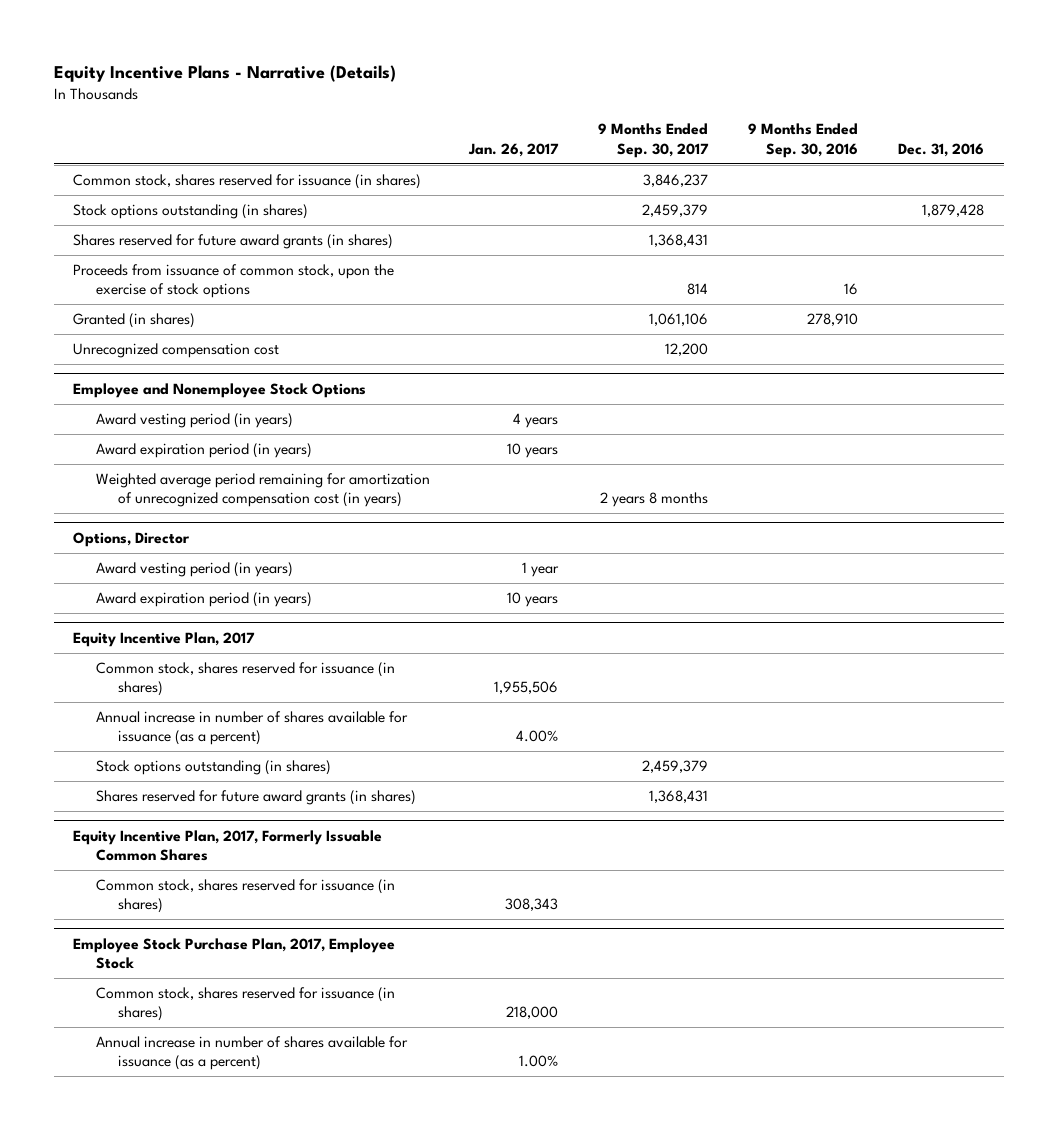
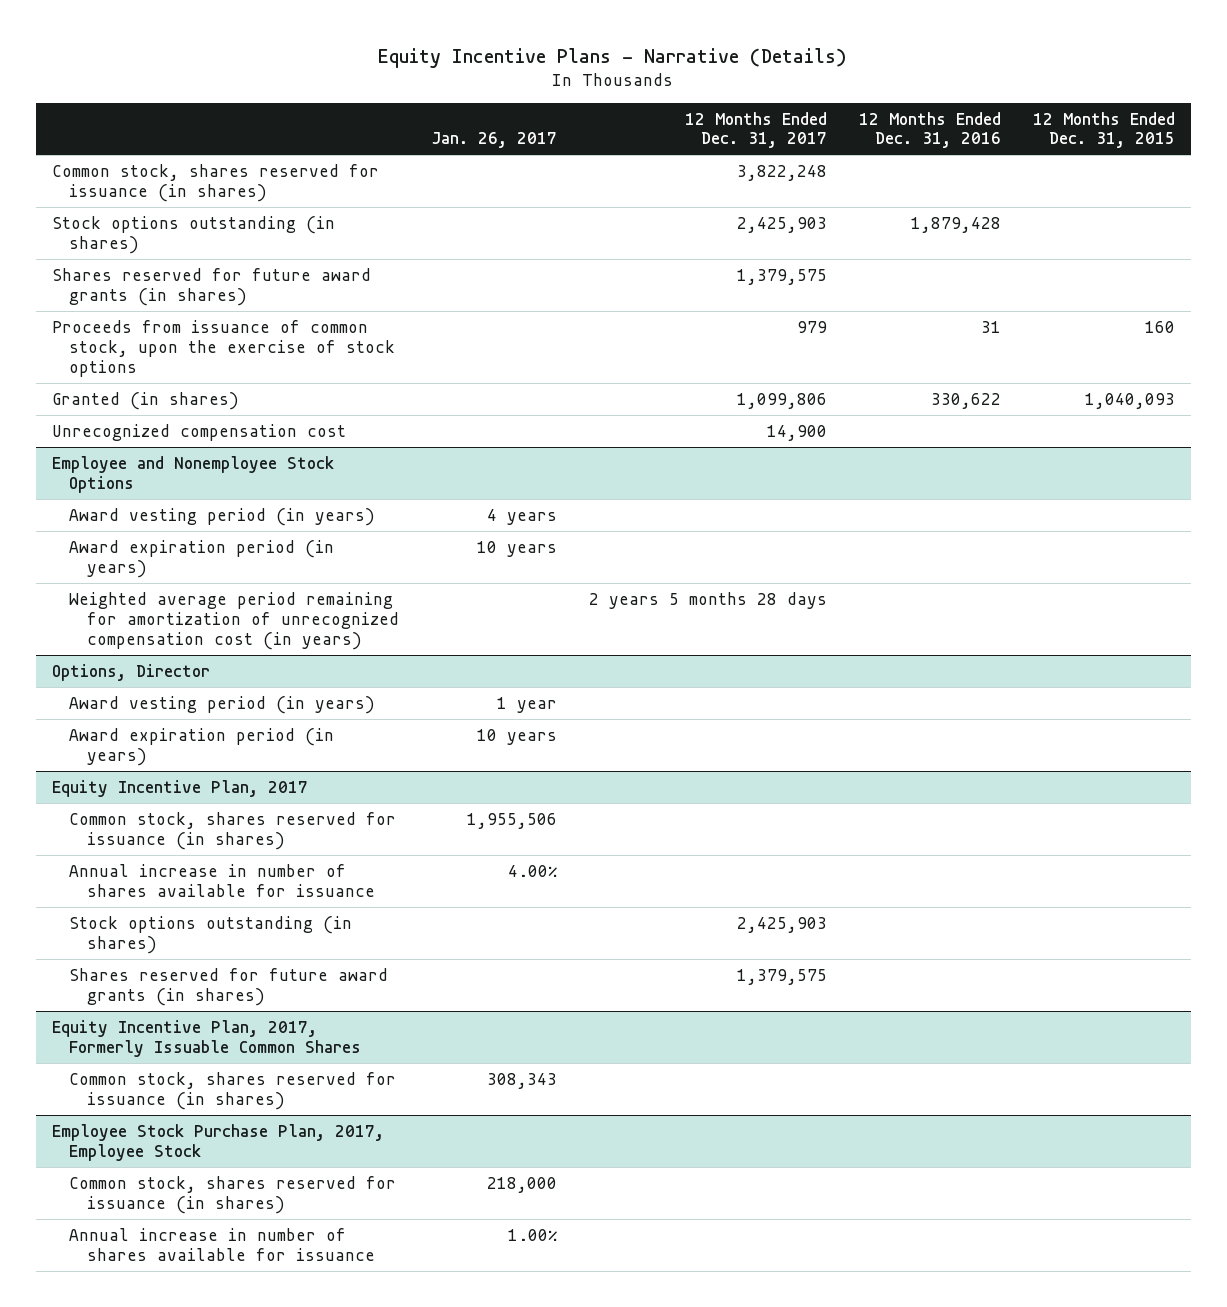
- | Jan. 26, 2017 | 9 Months Ended Sep. 30, 2017 | 9 Months Ended Sep. 30, 2016 | Dec. 31, 2016
+ | Jan. 26, 2017 | 12 Months Ended Dec. 31, 2017 | 12 Months Ended Dec. 31, 2016 | 12 Months Ended Dec. 31, 2015
@ Equity Incentive Plan, 2017
- Annual increase in number of shares available for issuance (as a percent) | 4.00% | | |
+ Annual increase in number of shares available for issuance | 4.00% | | |
@ Employee Stock Purchase Plan, 2017, Employee Stock
- Annual increase in number of shares available for issuance (as a percent) | 1.00% | | |
+ Annual increase in number of shares available for issuance | 1.00% | | |

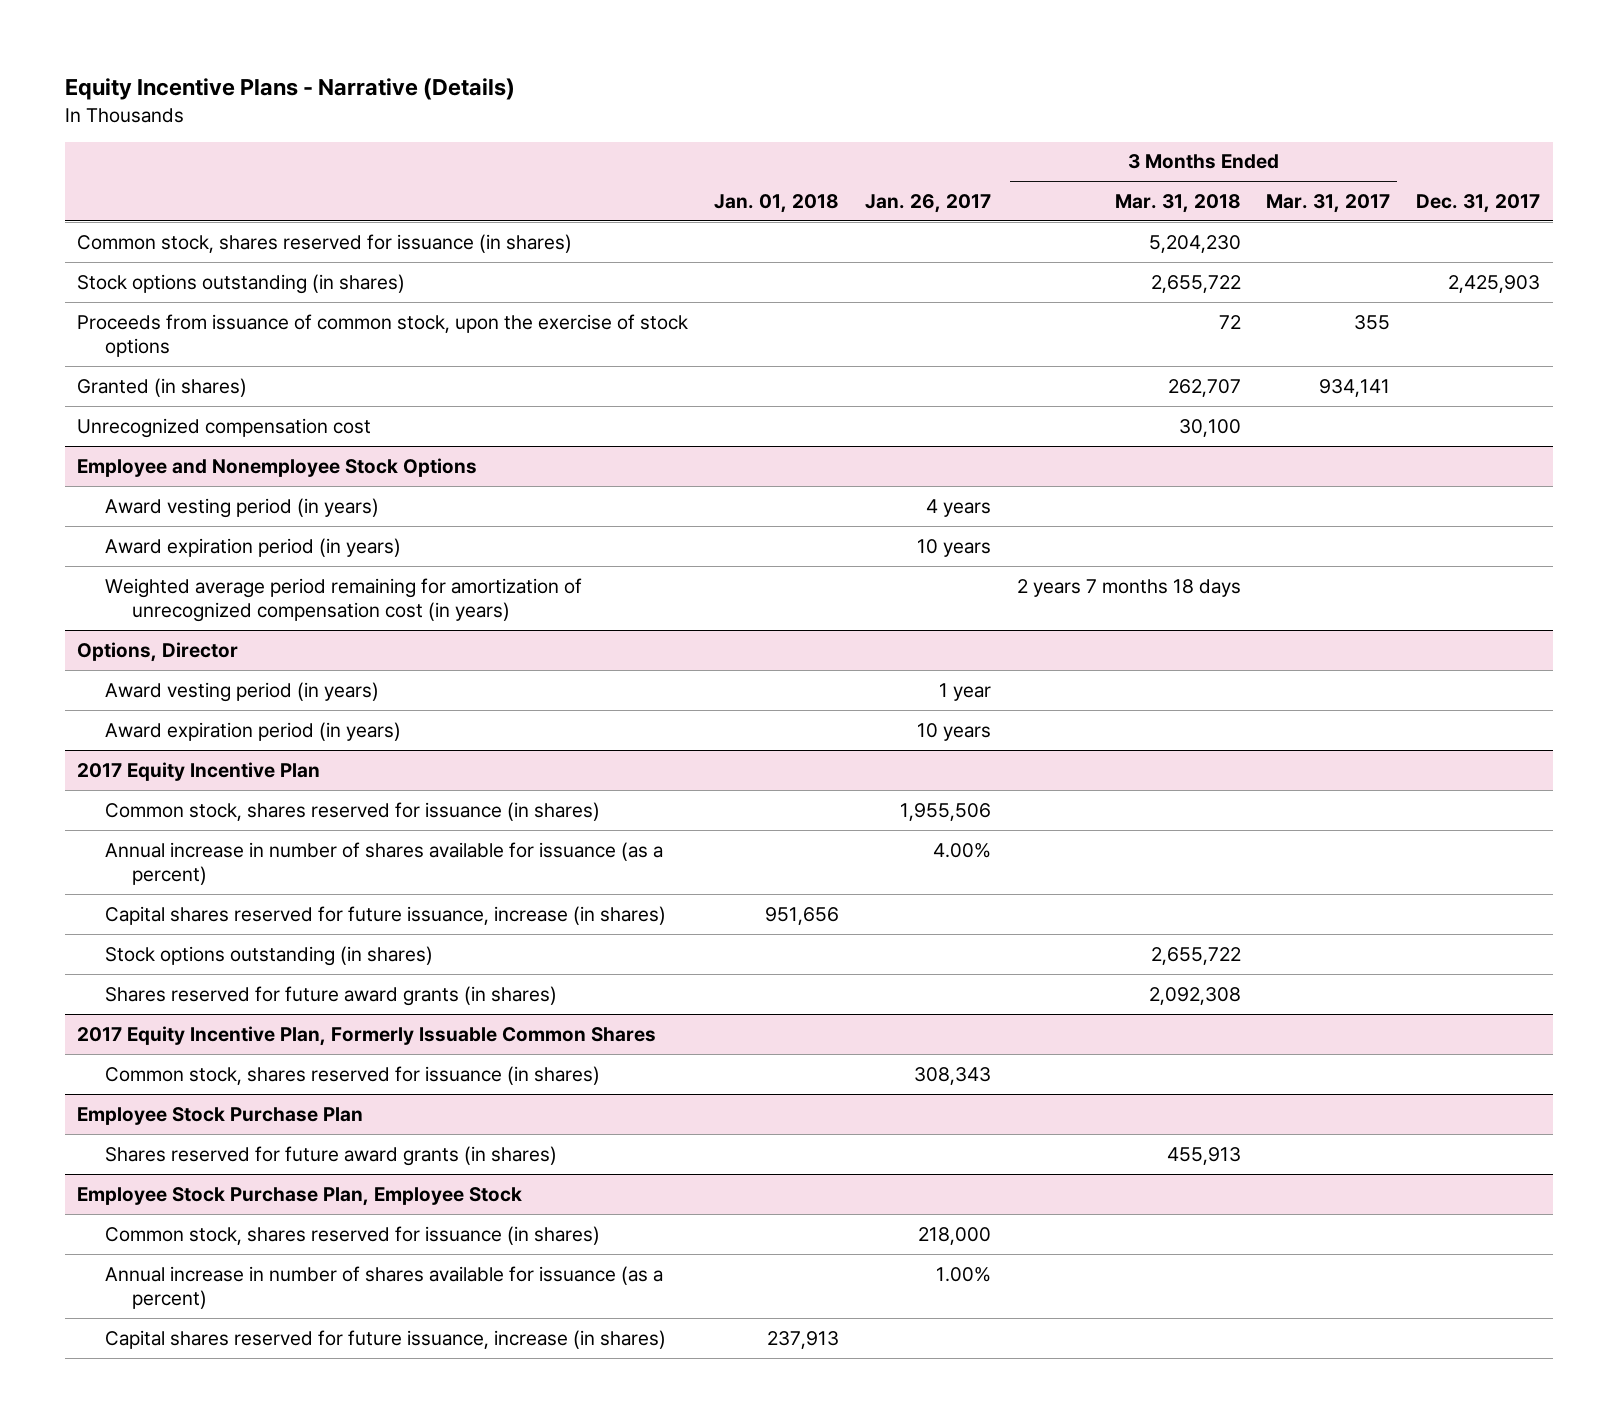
- | Jan. 26, 2017 | 12 Months Ended Dec. 31, 2017 | 12 Months Ended Dec. 31, 2016 | 12 Months Ended Dec. 31, 2015
+ | Jan. 01, 2018 | Jan. 26, 2017 | 3 Months Ended Mar. 31, 2018 | 3 Months Ended Mar. 31, 2017 | Dec. 31, 2017
- Shares reserved for future award grants (in shares) | | 1,379,575 | |
- Equity Incentive Plan, 2017
+ 2017 Equity Incentive Plan
- Annual increase in number of shares available for issuance | 4.00% | | |
+ Annual increase in number of shares available for issuance (as a percent) | | 4.00% | | |
+ Capital shares reserved for future issuance, increase (in shares) | 951,656 | | | |
- Equity Incentive Plan, 2017, Formerly Issuable Common Shares
+ 2017 Equity Incentive Plan, Formerly Issuable Common Shares
- Employee Stock Purchase Plan, 2017, Employee Stock
+ Employee Stock Purchase Plan
+ Shares reserved for future award grants (in shares) | | | 455,913 | |
+ Employee Stock Purchase Plan, Employee Stock
- Annual increase in number of shares available for issuance | 1.00% | | |
+ Annual increase in number of shares available for issuance (as a percent) | | 1.00% | | |
+ Capital shares reserved for future issuance, increase (in shares) | 237,913 | | | |

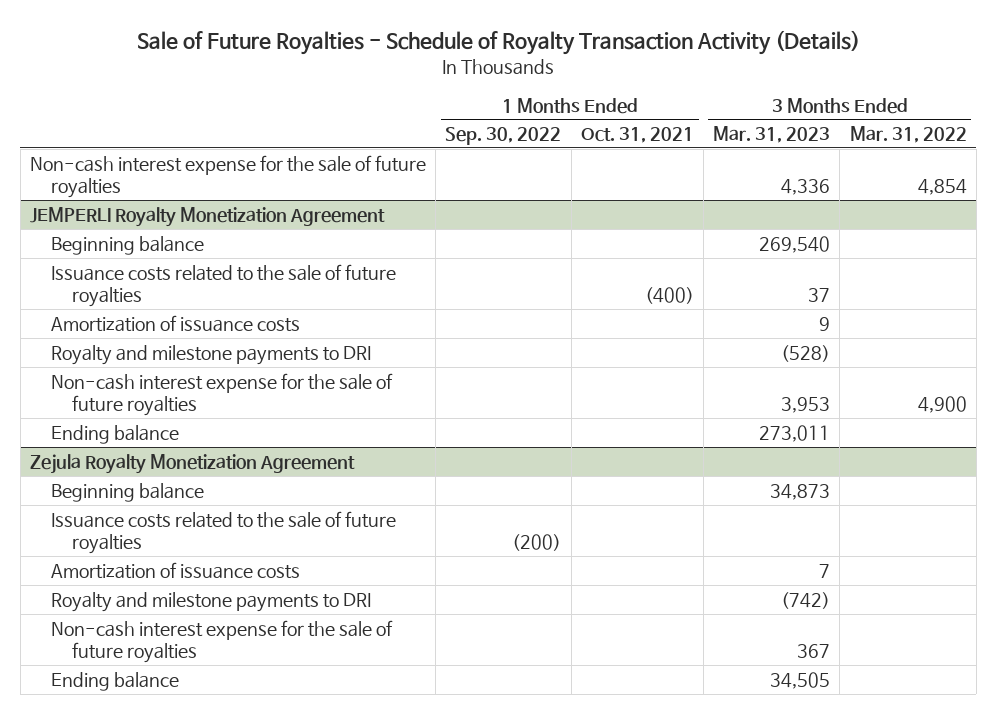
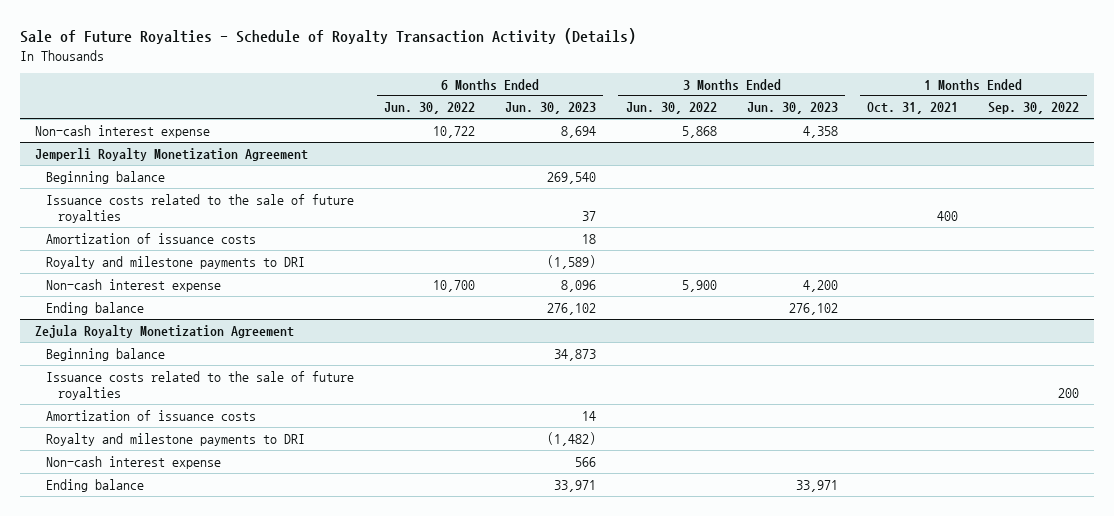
- | 1 Months Ended Sep. 30, 2022 | 1 Months Ended Oct. 31, 2021 | 3 Months Ended Mar. 31, 2023 | 3 Months Ended Mar. 31, 2022
+ | 6 Months Ended Jun. 30, 2022 | 6 Months Ended Jun. 30, 2023 | 3 Months Ended Jun. 30, 2022 | 3 Months Ended Jun. 30, 2023 | 1 Months Ended Oct. 31, 2021 | 1 Months Ended Sep. 30, 2022
- Non-cash interest expense for the sale of future royalties | | | 4,336 | 4,854
- JEMPERLI Royalty Monetization Agreement
+ Non-cash interest expense | 10,722 | 8,694 | 5,868 | 4,358 | |
+ Jemperli Royalty Monetization Agreement
- Issuance costs related to the sale of future royalties | | (400) | 37 |
+ Issuance costs related to the sale of future royalties | | 37 | | | 400 |
- Non-cash interest expense for the sale of future royalties | | | 3,953 | 4,900
+ Non-cash interest expense | 10,700 | 8,096 | 5,900 | 4,200 | |
@ Zejula Royalty Monetization Agreement
- Issuance costs related to the sale of future royalties | (200) | | |
+ Issuance costs related to the sale of future royalties | | | | | | 200
- Non-cash interest expense for the sale of future royalties | | | 367 |
+ Non-cash interest expense | | 566 | | | |

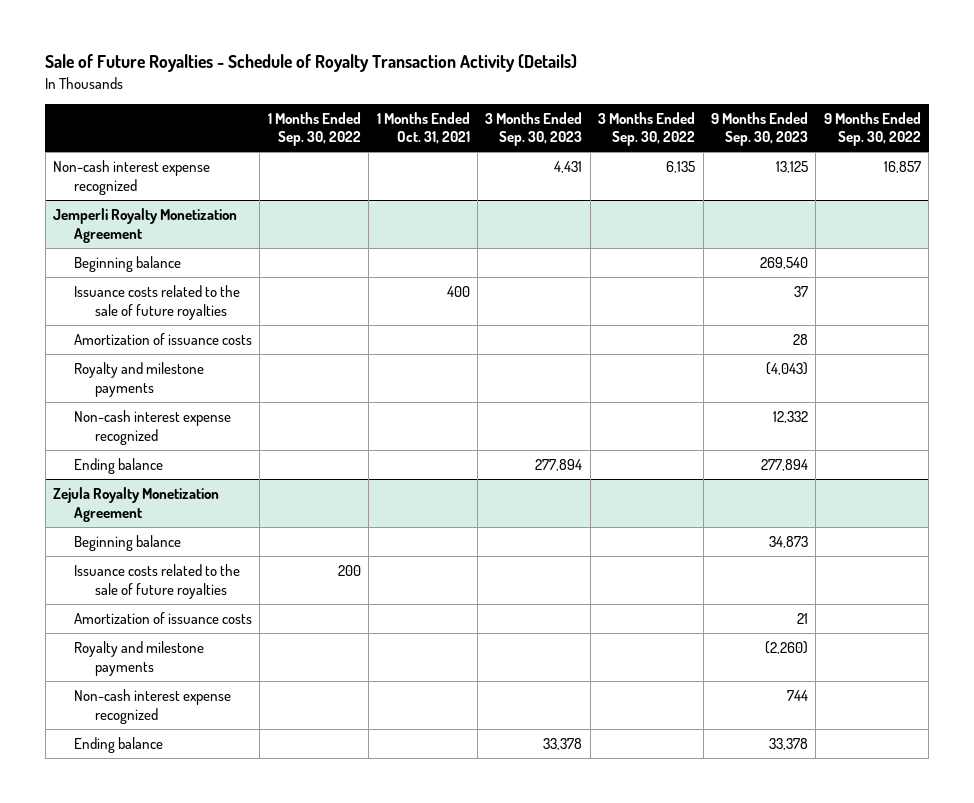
- | 6 Months Ended Jun. 30, 2022 | 6 Months Ended Jun. 30, 2023 | 3 Months Ended Jun. 30, 2022 | 3 Months Ended Jun. 30, 2023 | 1 Months Ended Oct. 31, 2021 | 1 Months Ended Sep. 30, 2022
+ | 1 Months Ended Sep. 30, 2022 | 1 Months Ended Oct. 31, 2021 | 3 Months Ended Sep. 30, 2023 | 3 Months Ended Sep. 30, 2022 | 9 Months Ended Sep. 30, 2023 | 9 Months Ended Sep. 30, 2022
- Non-cash interest expense | 10,722 | 8,694 | 5,868 | 4,358 | |
+ Non-cash interest expense recognized | | | 4,431 | 6,135 | 13,125 | 16,857
@ Jemperli Royalty Monetization Agreement
- Royalty and milestone payments to DRI | | (1,589) | | | |
- Non-cash interest expense | 10,700 | 8,096 | 5,900 | 4,200 | |
+ Royalty and milestone payments | | | | | (4,043) |
+ Non-cash interest expense recognized | | | | | 12,332 |
@ Zejula Royalty Monetization Agreement
- Royalty and milestone payments to DRI | | (1,482) | | | |
- Non-cash interest expense | | 566 | | | |
+ Royalty and milestone payments | | | | | (2,260) |
+ Non-cash interest expense recognized | | | | | 744 |

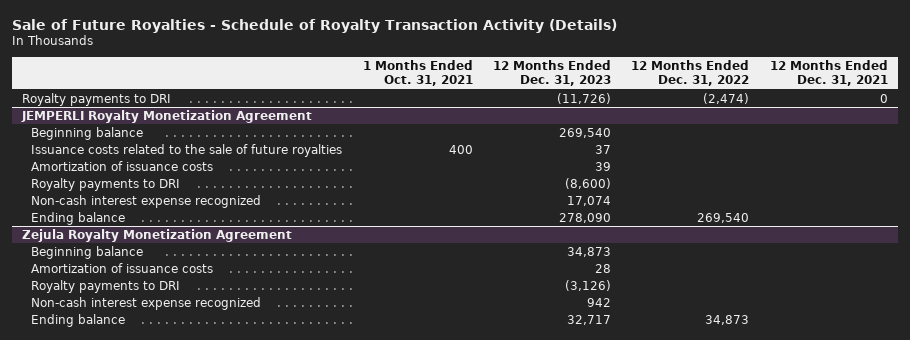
- | 1 Months Ended Sep. 30, 2022 | 1 Months Ended Oct. 31, 2021 | 3 Months Ended Sep. 30, 2023 | 3 Months Ended Sep. 30, 2022 | 9 Months Ended Sep. 30, 2023 | 9 Months Ended Sep. 30, 2022
+ | 1 Months Ended Oct. 31, 2021 | 12 Months Ended Dec. 31, 2023 | 12 Months Ended Dec. 31, 2022 | 12 Months Ended Dec. 31, 2021
- Non-cash interest expense recognized | | | 4,431 | 6,135 | 13,125 | 16,857
- Jemperli Royalty Monetization Agreement
+ Royalty payments to DRI | | (11,726) | (2,474) | 0
+ JEMPERLI Royalty Monetization Agreement
- Royalty and milestone payments | | | | | (4,043) |
+ Royalty payments to DRI | | (8,600) | |
@ Zejula Royalty Monetization Agreement
- Issuance costs related to the sale of future royalties | 200 | | | | |
- Royalty and milestone payments | | | | | (2,260) |
+ Royalty payments to DRI | | (3,126) | |

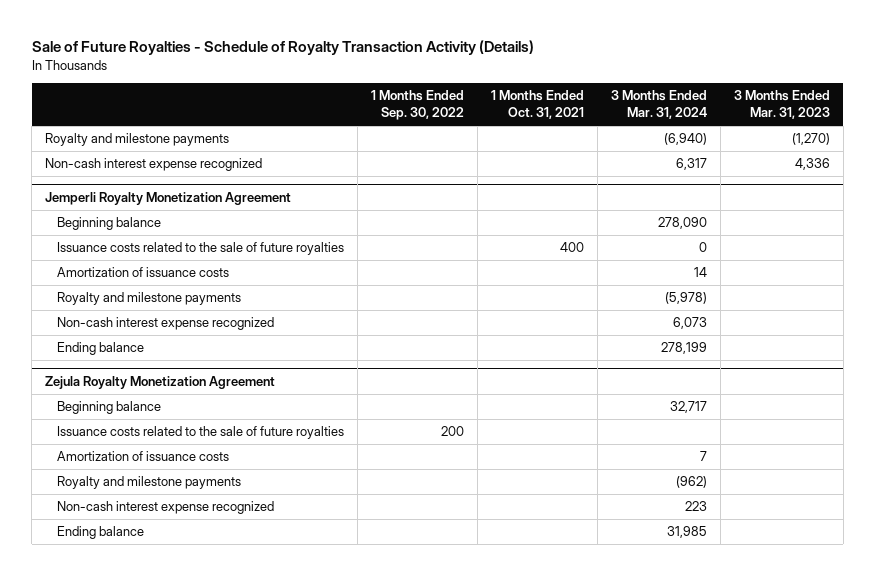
- | 1 Months Ended Oct. 31, 2021 | 12 Months Ended Dec. 31, 2023 | 12 Months Ended Dec. 31, 2022 | 12 Months Ended Dec. 31, 2021
+ | 1 Months Ended Sep. 30, 2022 | 1 Months Ended Oct. 31, 2021 | 3 Months Ended Mar. 31, 2024 | 3 Months Ended Mar. 31, 2023
- Royalty payments to DRI | | (11,726) | (2,474) | 0
- JEMPERLI Royalty Monetization Agreement
+ Royalty and milestone payments | | | (6,940) | (1,270)
+ Non-cash interest expense recognized | | | 6,317 | 4,336
+ Jemperli Royalty Monetization Agreement
- Royalty payments to DRI | | (8,600) | |
+ Royalty and milestone payments | | | (5,978) |
@ Zejula Royalty Monetization Agreement
+ Issuance costs related to the sale of future royalties | 200 | | |
- Royalty payments to DRI | | (3,126) | |
+ Royalty and milestone payments | | | (962) |

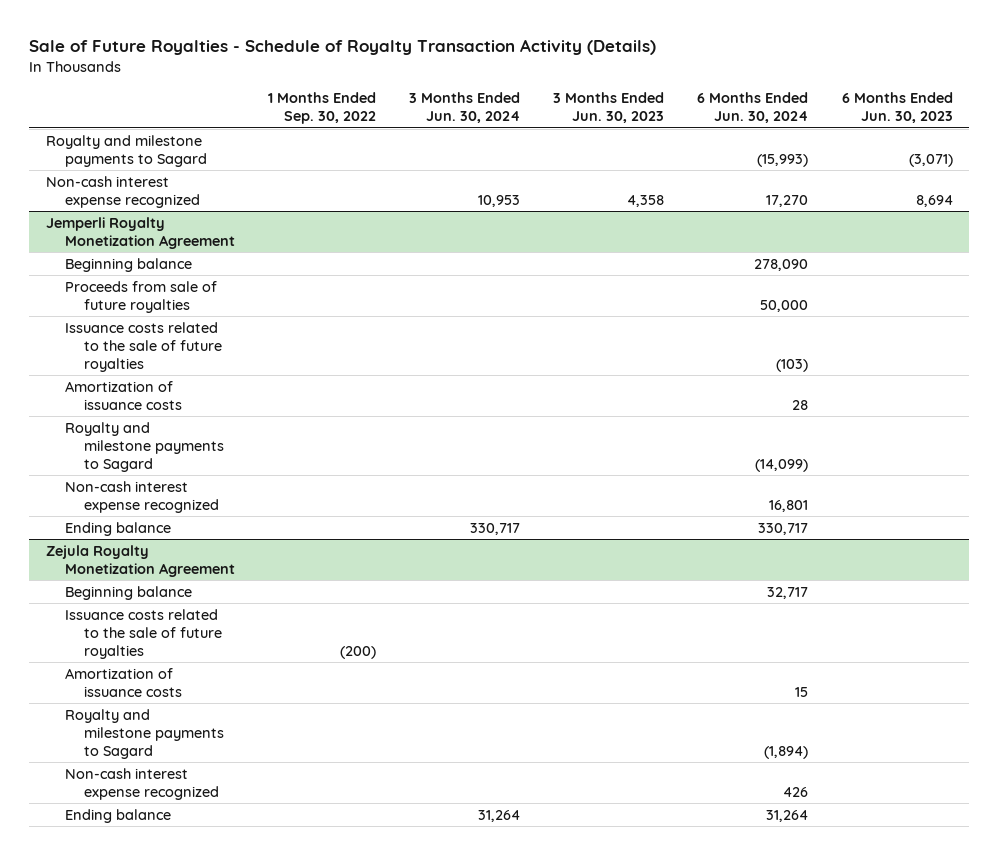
- | 1 Months Ended Sep. 30, 2022 | 1 Months Ended Oct. 31, 2021 | 3 Months Ended Mar. 31, 2024 | 3 Months Ended Mar. 31, 2023
+ | 1 Months Ended Sep. 30, 2022 | 3 Months Ended Jun. 30, 2024 | 3 Months Ended Jun. 30, 2023 | 6 Months Ended Jun. 30, 2024 | 6 Months Ended Jun. 30, 2023
- Royalty and milestone payments | | | (6,940) | (1,270)
+ Royalty and milestone payments to Sagard | | | | (15,993) | (3,071)
@ Jemperli Royalty Monetization Agreement
+ Proceeds from sale of future royalties | | | | 50,000 |
- Royalty and milestone payments | | | (5,978) |
+ Royalty and milestone payments to Sagard | | | | (14,099) |
@ Zejula Royalty Monetization Agreement
- Issuance costs related to the sale of future royalties | 200 | | |
+ Issuance costs related to the sale of future royalties | (200) | | | |
- Royalty and milestone payments | | | (962) |
+ Royalty and milestone payments to Sagard | | | | (1,894) |

